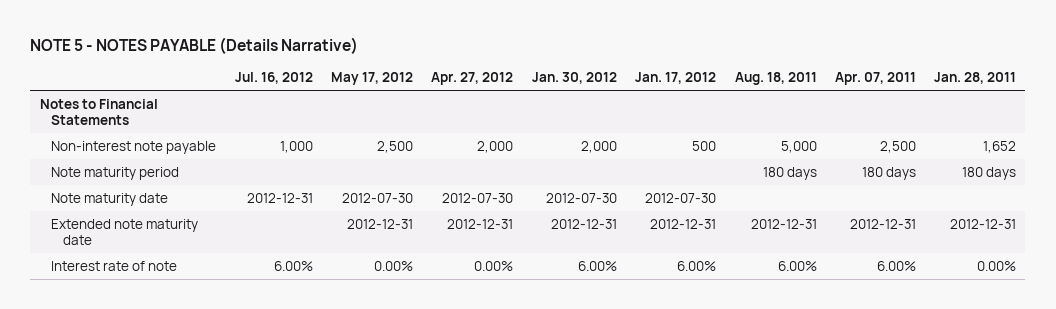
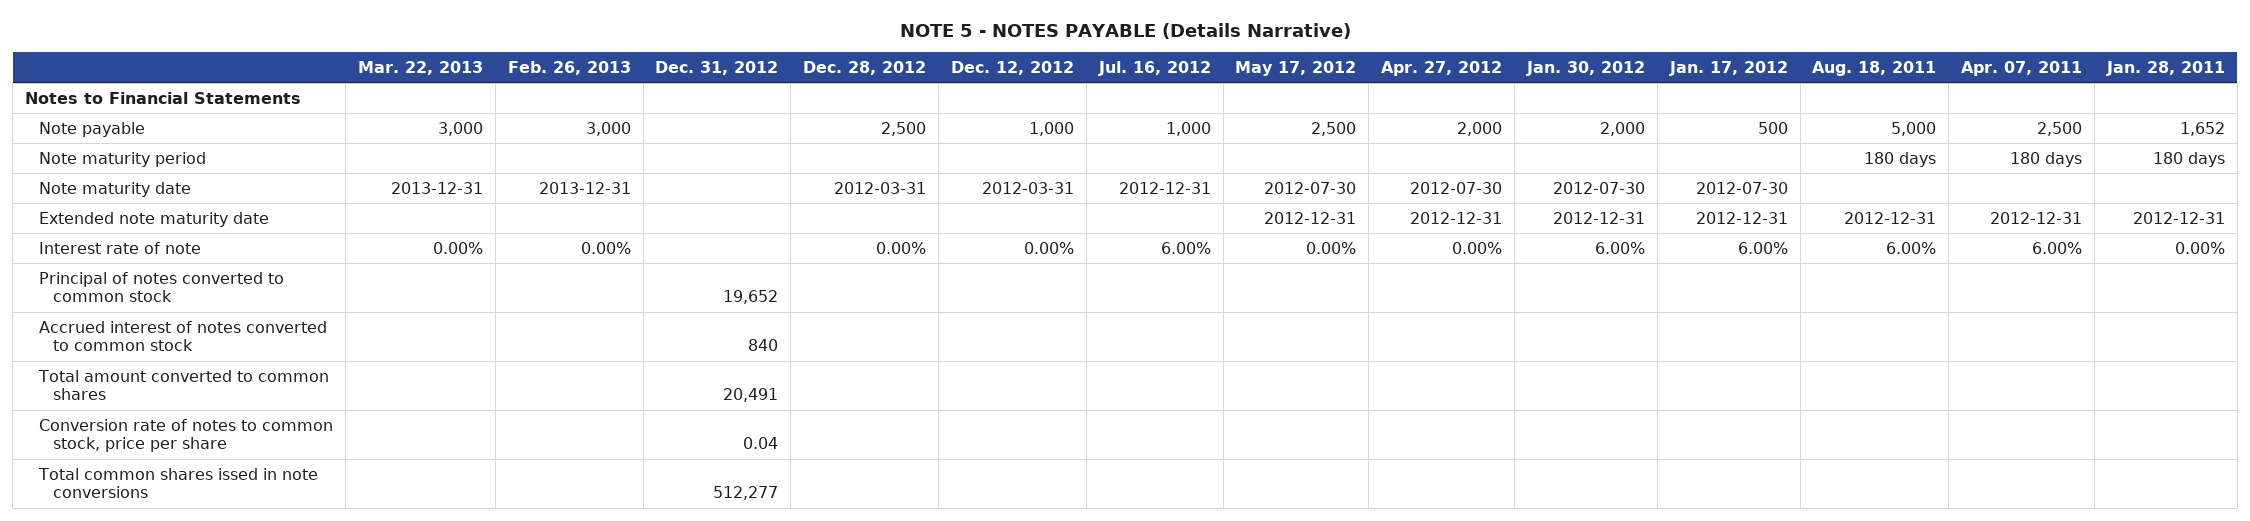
- | Jul. 16, 2012 | May 17, 2012 | Apr. 27, 2012 | Jan. 30, 2012 | Jan. 17, 2012 | Aug. 18, 2011 | Apr. 07, 2011 | Jan. 28, 2011
+ | Mar. 22, 2013 | Feb. 26, 2013 | Dec. 31, 2012 | Dec. 28, 2012 | Dec. 12, 2012 | Jul. 16, 2012 | May 17, 2012 | Apr. 27, 2012 | Jan. 30, 2012 | Jan. 17, 2012 | Aug. 18, 2011 | Apr. 07, 2011 | Jan. 28, 2011
- Non-interest note payable | 1,000 | 2,500 | 2,000 | 2,000 | 500 | 5,000 | 2,500 | 1,652
+ Note payable | 3,000 | 3,000 | | 2,500 | 1,000 | 1,000 | 2,500 | 2,000 | 2,000 | 500 | 5,000 | 2,500 | 1,652
+ Principal of notes converted to common stock | | | 19,652 | | | | | | | | | |
+ Accrued interest of notes converted to common stock | | | 840 | | | | | | | | | |
+ Total amount converted to common shares | | | 20,491 | | | | | | | | | |
+ Conversion rate of notes to common stock, price per share | | | 0.04 | | | | | | | | | |
+ Total common shares issed in note conversions | | | 512,277 | | | | | | | | | |

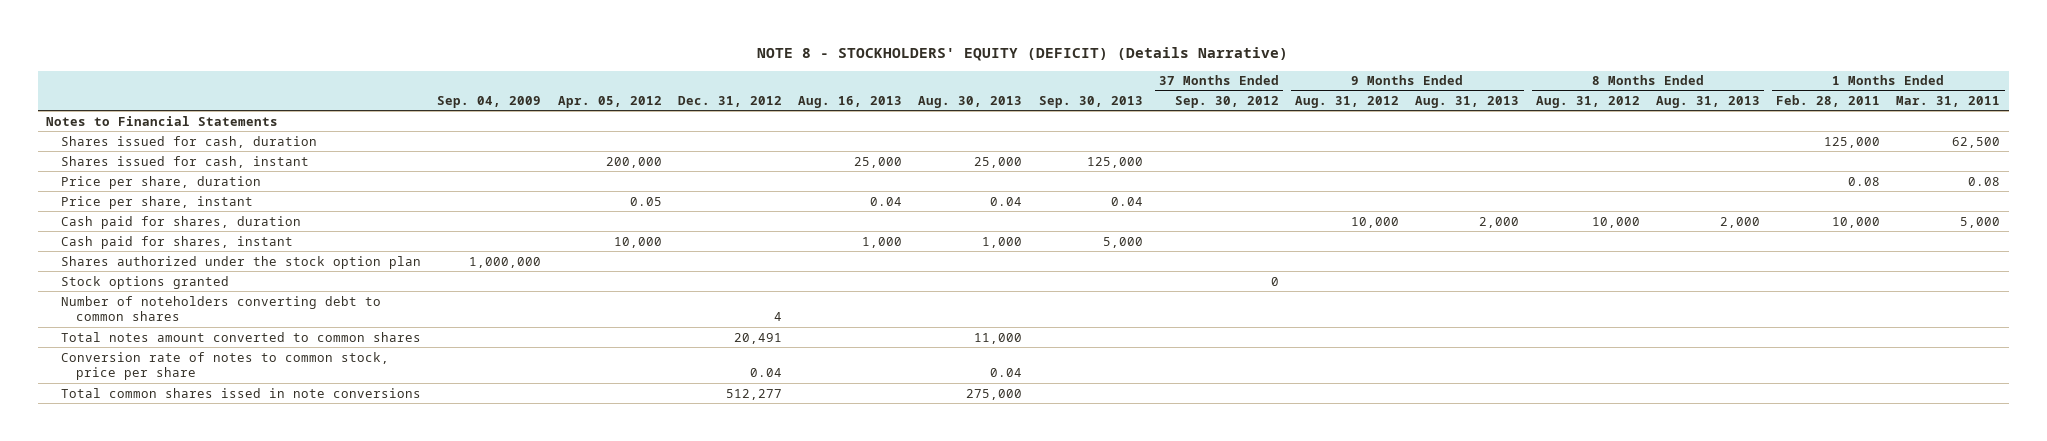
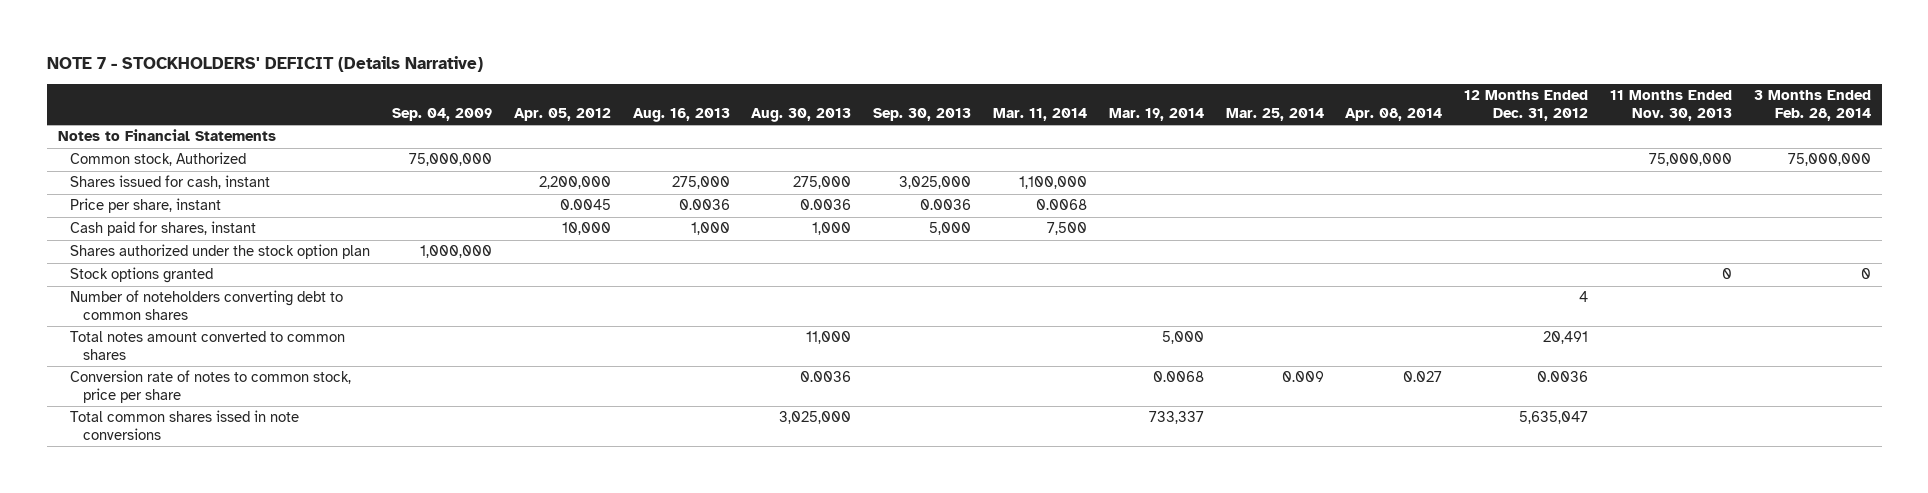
- NOTE 8 - STOCKHOLDERS' EQUITY (DEFICIT) (Details Narrative)
+ NOTE 7 - STOCKHOLDERS' DEFICIT (Details Narrative)
- | Sep. 04, 2009 | Apr. 05, 2012 | Dec. 31, 2012 | Aug. 16, 2013 | Aug. 30, 2013 | Sep. 30, 2013 | 37 Months Ended Sep. 30, 2012 | 9 Months Ended Aug. 31, 2012 | 9 Months Ended Aug. 31, 2013 | 8 Months Ended Aug. 31, 2012 | 8 Months Ended Aug. 31, 2013 | 1 Months Ended Feb. 28, 2011 | 1 Months Ended Mar. 31, 2011
+ | Sep. 04, 2009 | Apr. 05, 2012 | Aug. 16, 2013 | Aug. 30, 2013 | Sep. 30, 2013 | Mar. 11, 2014 | Mar. 19, 2014 | Mar. 25, 2014 | Apr. 08, 2014 | 12 Months Ended Dec. 31, 2012 | 11 Months Ended Nov. 30, 2013 | 3 Months Ended Feb. 28, 2014
- Shares issued for cash, duration | | | | | | | | | | | | 125,000 | 62,500
- Shares issued for cash, instant | | 200,000 | | 25,000 | 25,000 | 125,000 | | | | | | |
- Price per share, duration | | | | | | | | | | | | 0.08 | 0.08
- Price per share, instant | | 0.05 | | 0.04 | 0.04 | 0.04 | | | | | | |
- Cash paid for shares, duration | | | | | | | | 10,000 | 2,000 | 10,000 | 2,000 | 10,000 | 5,000
+ Common stock, Authorized | 75,000,000 | | | | | | | | | | 75,000,000 | 75,000,000
+ Shares issued for cash, instant | | 2,200,000 | 275,000 | 275,000 | 3,025,000 | 1,100,000 | | | | | |
+ Price per share, instant | | 0.0045 | 0.0036 | 0.0036 | 0.0036 | 0.0068 | | | | | |
- Conversion rate of notes to common stock, price per share | | | 0.04 | | 0.04 | | | | | | | |
- Total common shares issed in note conversions | | | 512,277 | | 275,000 | | | | | | | |
+ Conversion rate of notes to common stock, price per share | | | | 0.0036 | | | 0.0068 | 0.009 | 0.027 | 0.0036 | |
+ Total common shares issed in note conversions | | | | 3,025,000 | | | 733,337 | | | 5,635,047 | |

